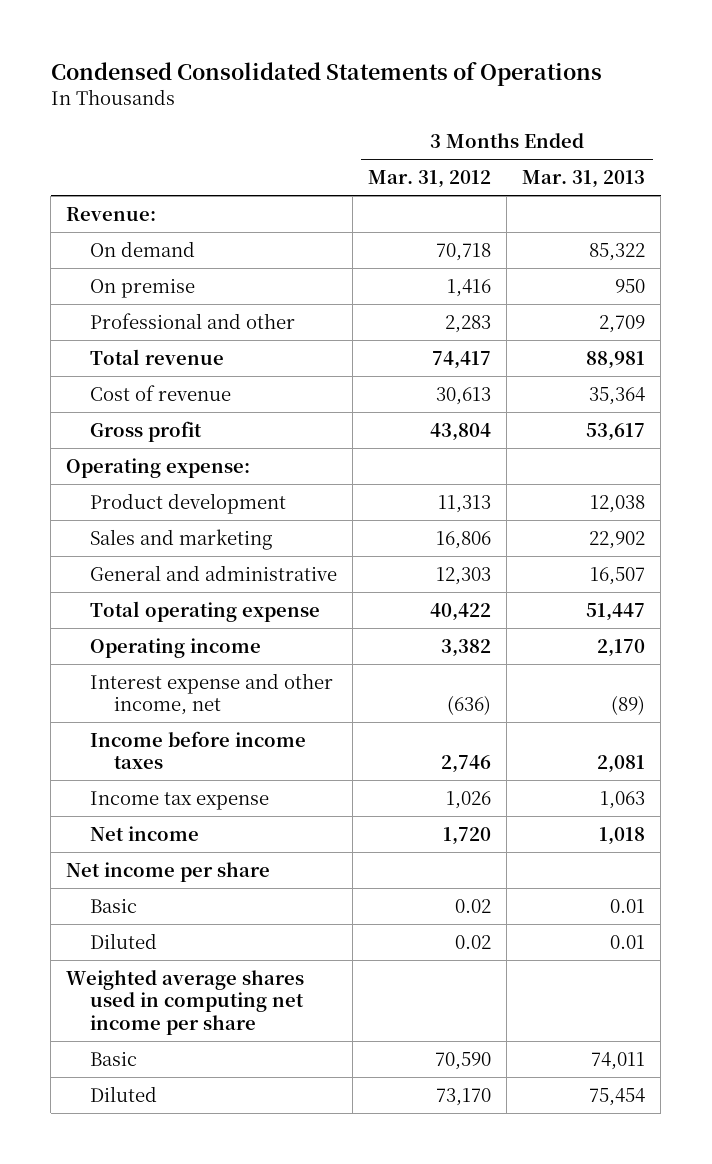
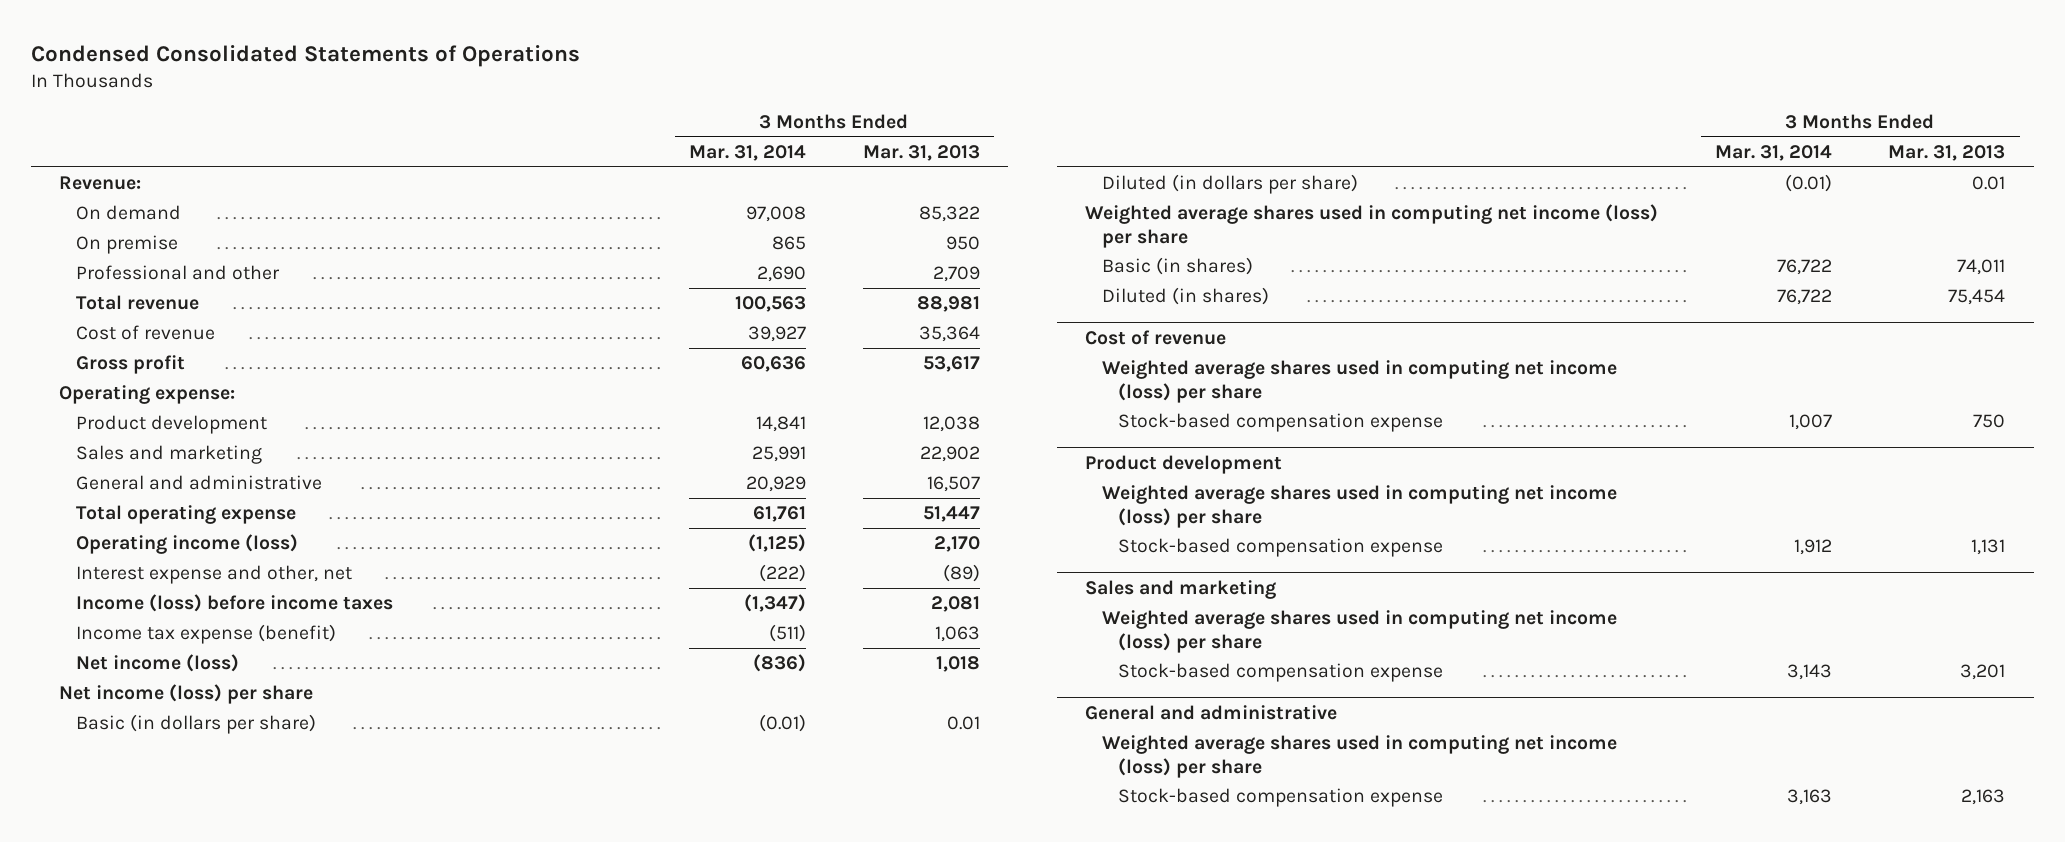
- | 3 Months Ended Mar. 31, 2012 | 3 Months Ended Mar. 31, 2013
+ | 3 Months Ended Mar. 31, 2014 | 3 Months Ended Mar. 31, 2013
- Operating income | 3,382 | 2,170
- Interest expense and other income, net | (636) | (89)
- Income before income taxes | 2,746 | 2,081
- Income tax expense | 1,026 | 1,063
- Net income | 1,720 | 1,018
- Net income per share
- Basic | 0.02 | 0.01
- Diluted | 0.02 | 0.01
- Weighted average shares used in computing net income per share
- Basic | 70,590 | 74,011
- Diluted | 73,170 | 75,454
+ Operating income (loss) | (1,125) | 2,170
+ Interest expense and other, net | (222) | (89)
+ Income (loss) before income taxes | (1,347) | 2,081
+ Income tax expense (benefit) | (511) | 1,063
+ Net income (loss) | (836) | 1,018
+ Net income (loss) per share
+ Basic (in dollars per share) | (0.01) | 0.01
+ Diluted (in dollars per share) | (0.01) | 0.01
+ Weighted average shares used in computing net income (loss) per share
+ Basic (in shares) | 76,722 | 74,011
+ Diluted (in shares) | 76,722 | 75,454
+ Cost of revenue
+ Weighted average shares used in computing net income (loss) per share
+ Stock-based compensation expense | 1,007 | 750
+ Product development
+ Weighted average shares used in computing net income (loss) per share
+ Stock-based compensation expense | 1,912 | 1,131
+ Sales and marketing
+ Weighted average shares used in computing net income (loss) per share
+ Stock-based compensation expense | 3,143 | 3,201
+ General and administrative
+ Weighted average shares used in computing net income (loss) per share
+ Stock-based compensation expense | 3,163 | 2,163

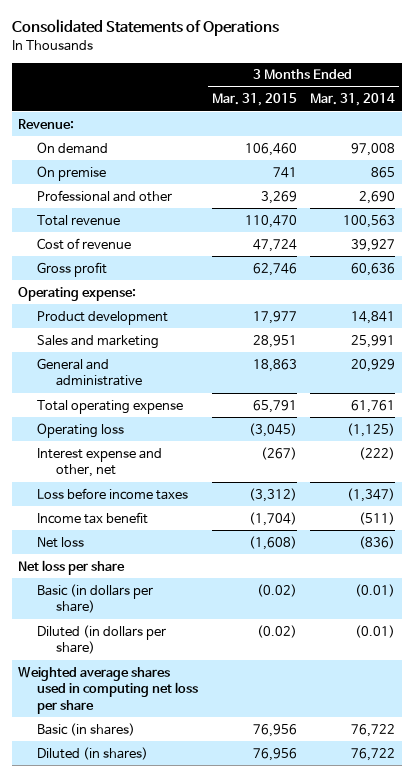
- Condensed Consolidated Statements of Operations
+ Consolidated Statements of Operations
- | 3 Months Ended Mar. 31, 2014 | 3 Months Ended Mar. 31, 2013
+ | 3 Months Ended Mar. 31, 2015 | 3 Months Ended Mar. 31, 2014
- Operating income (loss) | (1,125) | 2,170
+ Operating loss | (3,045) | (1,125)
- Income (loss) before income taxes | (1,347) | 2,081
- Income tax expense (benefit) | (511) | 1,063
- Net income (loss) | (836) | 1,018
- Net income (loss) per share
+ Loss before income taxes | (3,312) | (1,347)
+ Income tax benefit | (1,704) | (511)
+ Net loss | (1,608) | (836)
+ Net loss per share
- Weighted average shares used in computing net income (loss) per share
+ Weighted average shares used in computing net loss per share
- Cost of revenue
- Weighted average shares used in computing net income (loss) per share
- Stock-based compensation expense | 1,007 | 750
- Product development
- Weighted average shares used in computing net income (loss) per share
- Stock-based compensation expense | 1,912 | 1,131
- Sales and marketing
- Weighted average shares used in computing net income (loss) per share
- Stock-based compensation expense | 3,143 | 3,201
- General and administrative
- Weighted average shares used in computing net income (loss) per share
- Stock-based compensation expense | 3,163 | 2,163

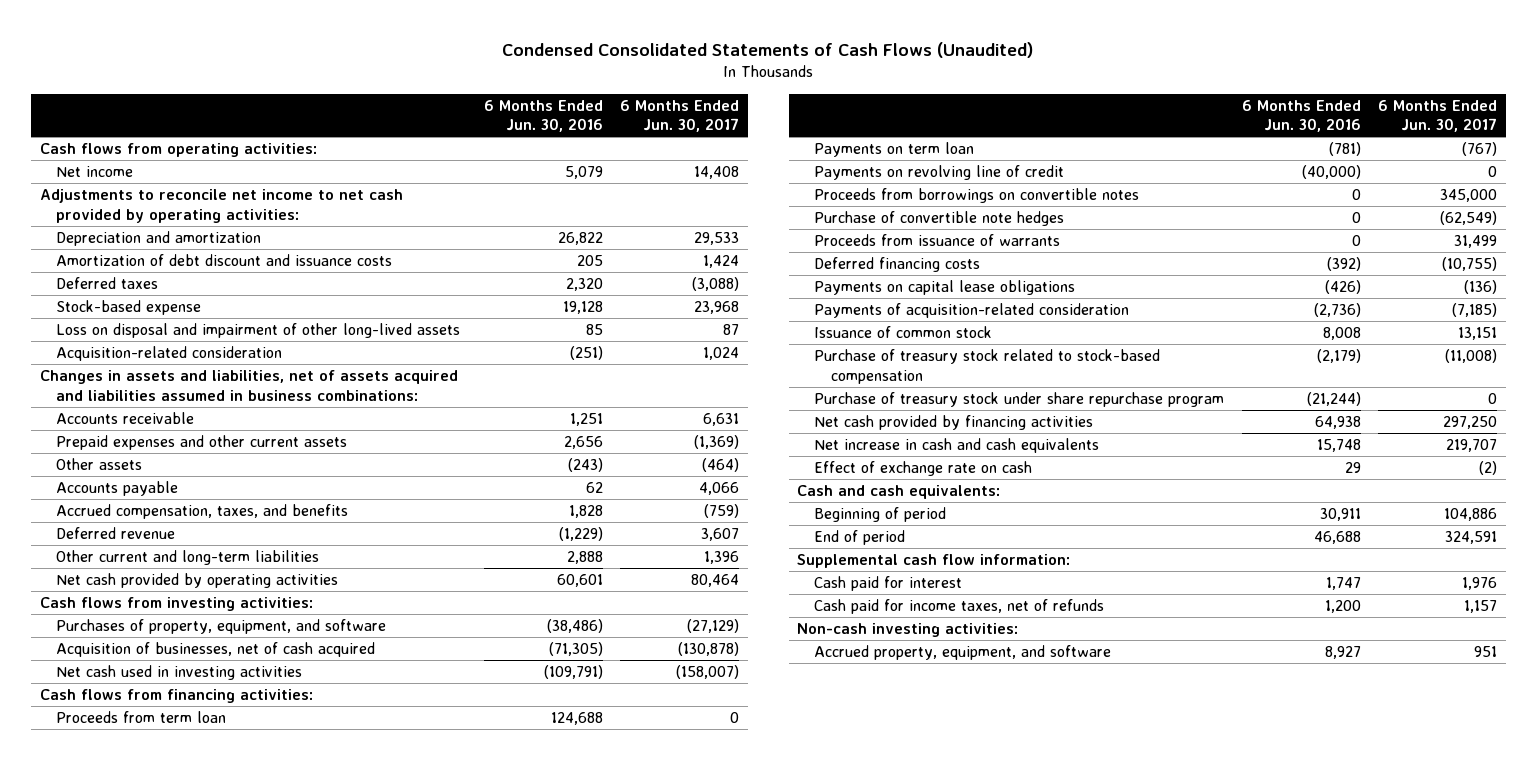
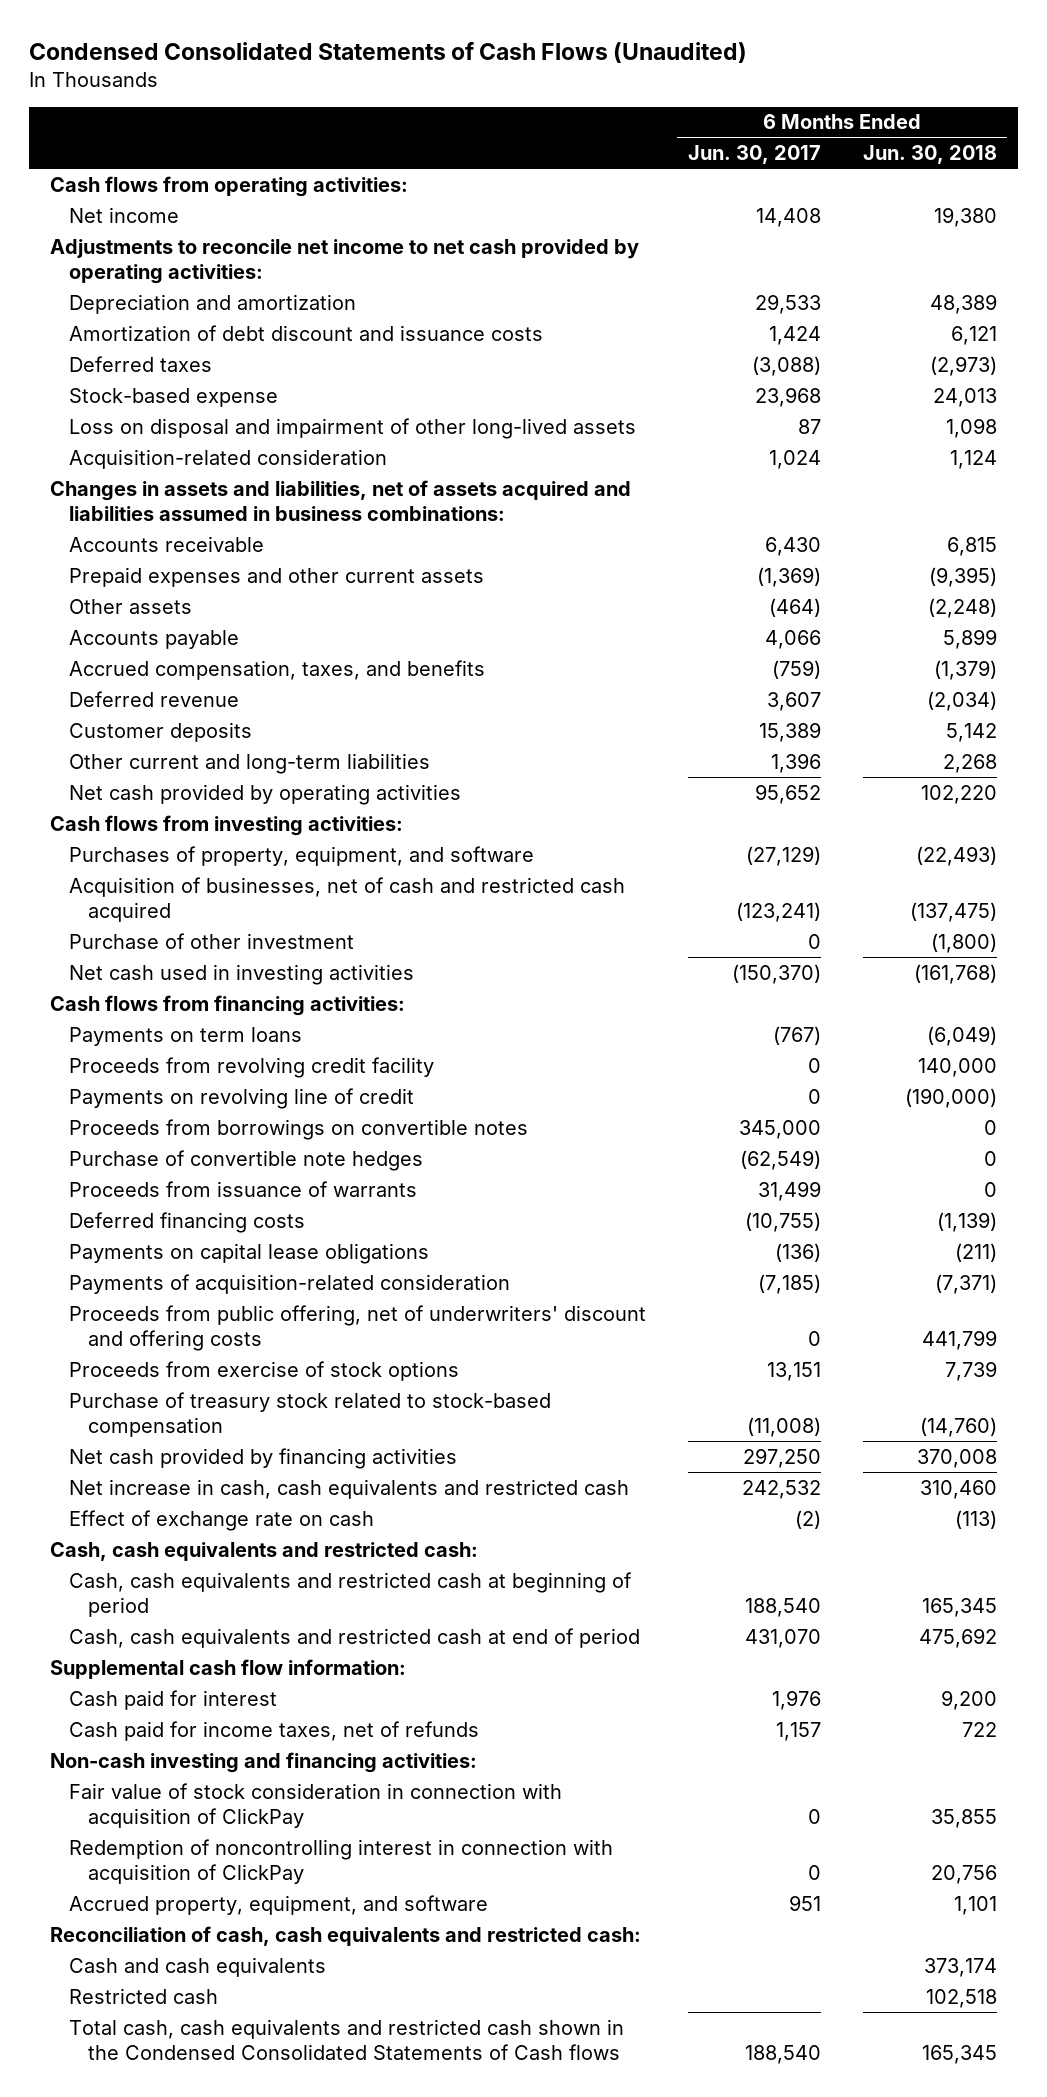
- | 6 Months Ended Jun. 30, 2016 | 6 Months Ended Jun. 30, 2017
+ | 6 Months Ended Jun. 30, 2017 | 6 Months Ended Jun. 30, 2018
- Accounts receivable | 1,251 | 6,631
+ Accounts receivable | 6,430 | 6,815
+ Customer deposits | 15,389 | 5,142
- Net cash provided by operating activities | 60,601 | 80,464
+ Net cash provided by operating activities | 95,652 | 102,220
- Acquisition of businesses, net of cash acquired | (71,305) | (130,878)
- Net cash used in investing activities | (109,791) | (158,007)
+ Acquisition of businesses, net of cash and restricted cash acquired | (123,241) | (137,475)
+ Purchase of other investment | 0 | (1,800)
+ Net cash used in investing activities | (150,370) | (161,768)
- Proceeds from term loan | 124,688 | 0
- Payments on term loan | (781) | (767)
+ Payments on term loans | (767) | (6,049)
+ Proceeds from revolving credit facility | 0 | 140,000
- Issuance of common stock | 8,008 | 13,151
+ Proceeds from public offering, net of underwriters' discount and offering costs | 0 | 441,799
+ Proceeds from exercise of stock options | 13,151 | 7,739
- Purchase of treasury stock under share repurchase program | (21,244) | 0
- Net increase in cash and cash equivalents | 15,748 | 219,707
+ Net increase in cash, cash equivalents and restricted cash | 242,532 | 310,460
- Cash and cash equivalents:
- Beginning of period | 30,911 | 104,886
- End of period | 46,688 | 324,591
+ Cash, cash equivalents and restricted cash:
+ Cash, cash equivalents and restricted cash at beginning of period | 188,540 | 165,345
+ Cash, cash equivalents and restricted cash at end of period | 431,070 | 475,692
- Non-cash investing activities:
+ Non-cash investing and financing activities:
+ Fair value of stock consideration in connection with acquisition of ClickPay | 0 | 35,855
+ Redemption of noncontrolling interest in connection with acquisition of ClickPay | 0 | 20,756
+ Reconciliation of cash, cash equivalents and restricted cash:
+ Cash and cash equivalents | | 373,174
+ Restricted cash | | 102,518
+ Total cash, cash equivalents and restricted cash shown in the Condensed Consolidated Statements of Cash flows | 188,540 | 165,345

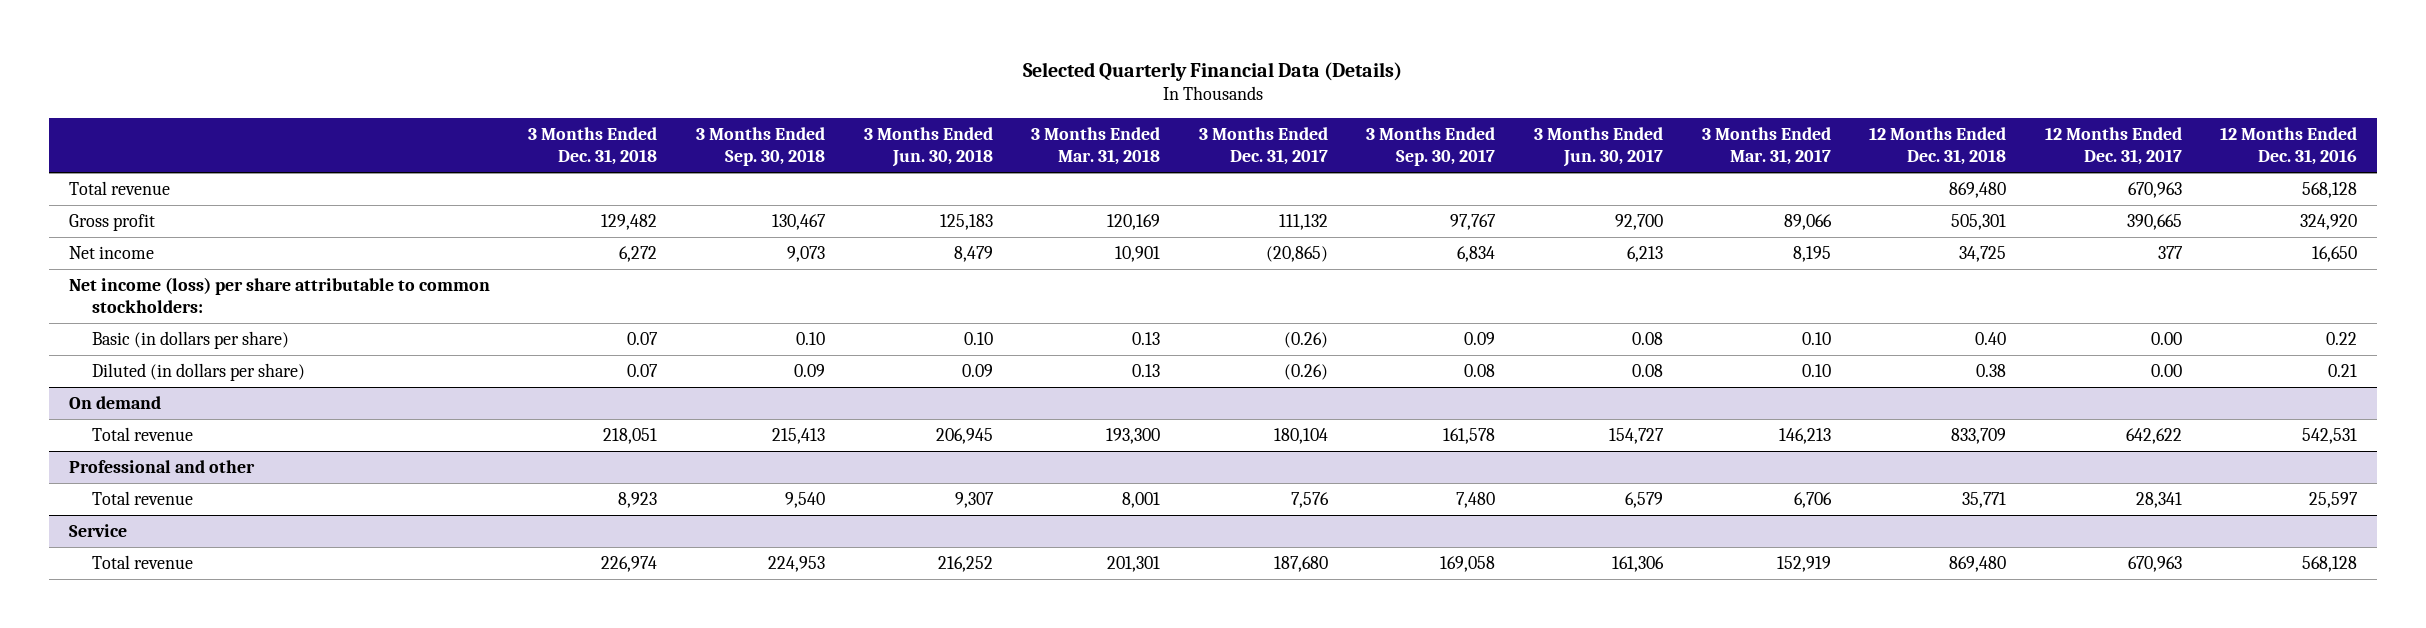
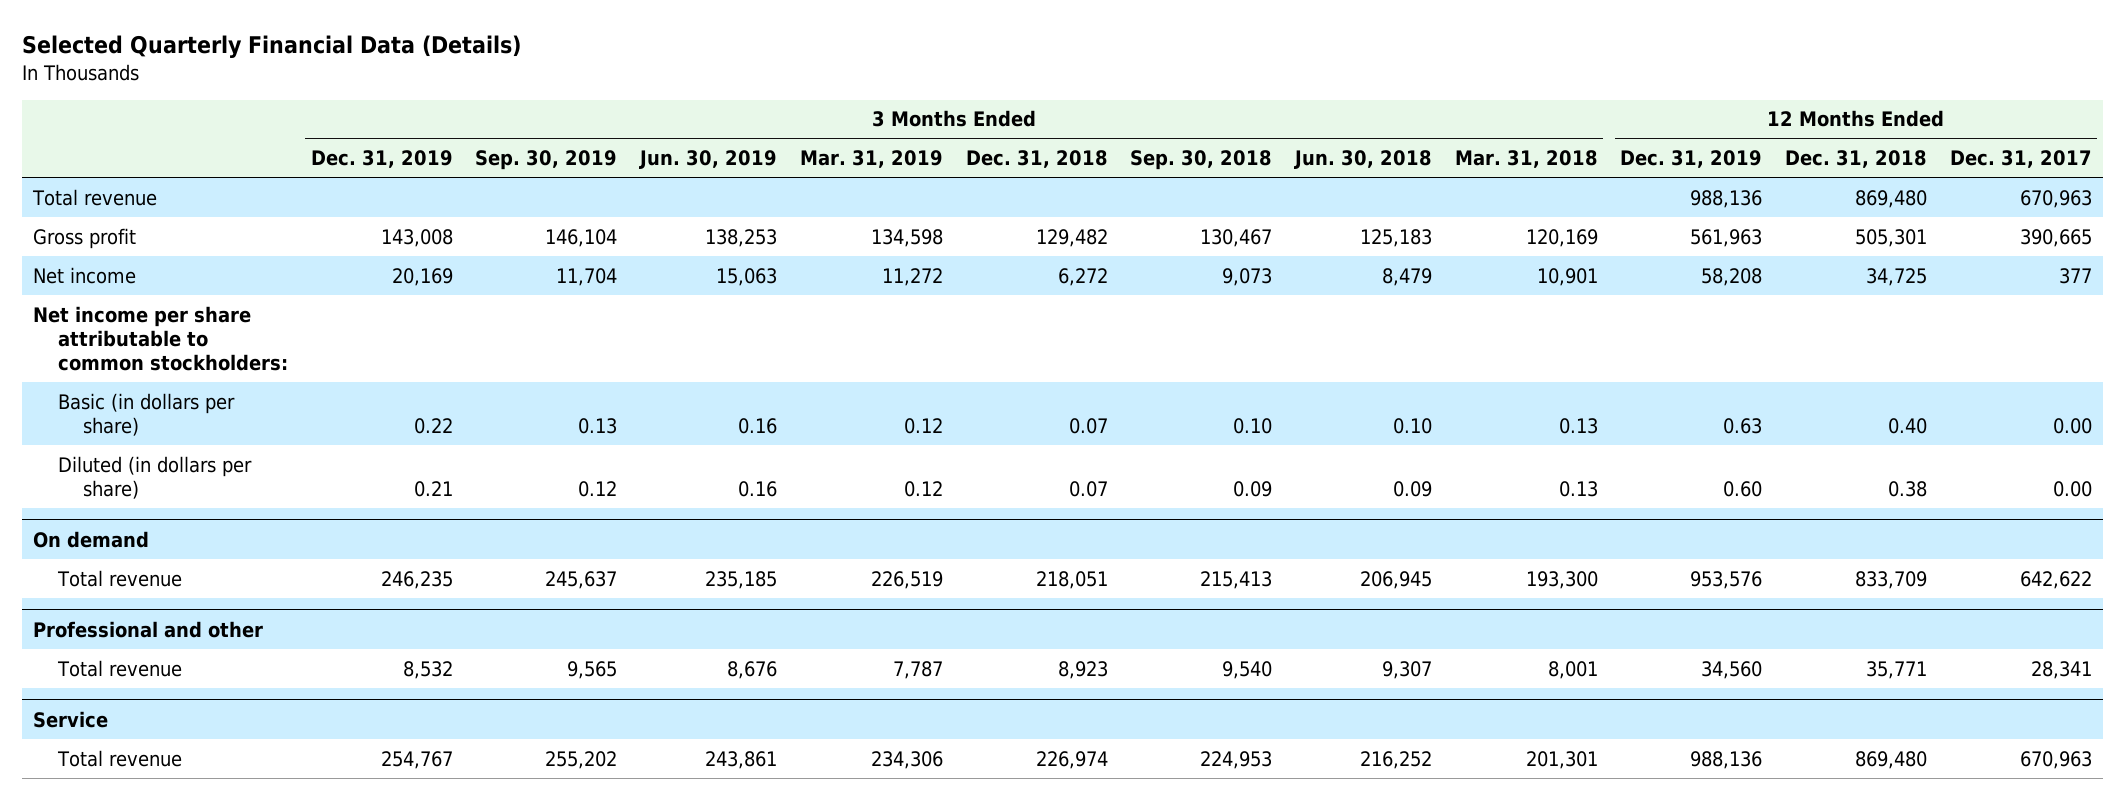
- | 3 Months Ended Dec. 31, 2018 | 3 Months Ended Sep. 30, 2018 | 3 Months Ended Jun. 30, 2018 | 3 Months Ended Mar. 31, 2018 | 3 Months Ended Dec. 31, 2017 | 3 Months Ended Sep. 30, 2017 | 3 Months Ended Jun. 30, 2017 | 3 Months Ended Mar. 31, 2017 | 12 Months Ended Dec. 31, 2018 | 12 Months Ended Dec. 31, 2017 | 12 Months Ended Dec. 31, 2016
+ | 3 Months Ended Dec. 31, 2019 | 3 Months Ended Sep. 30, 2019 | 3 Months Ended Jun. 30, 2019 | 3 Months Ended Mar. 31, 2019 | 3 Months Ended Dec. 31, 2018 | 3 Months Ended Sep. 30, 2018 | 3 Months Ended Jun. 30, 2018 | 3 Months Ended Mar. 31, 2018 | 12 Months Ended Dec. 31, 2019 | 12 Months Ended Dec. 31, 2018 | 12 Months Ended Dec. 31, 2017
- Net income (loss) per share attributable to common stockholders:
+ Net income per share attributable to common stockholders:

